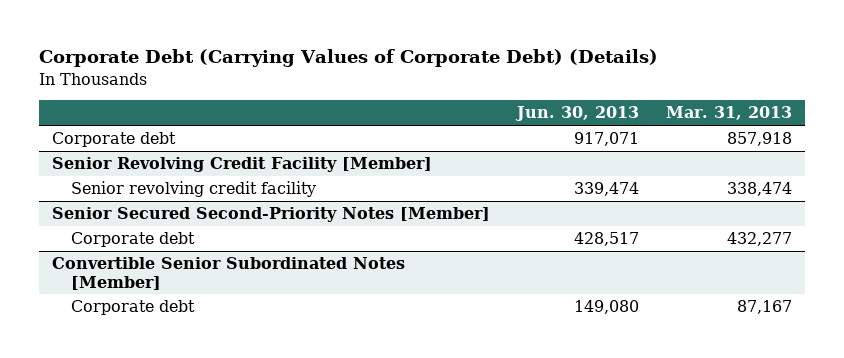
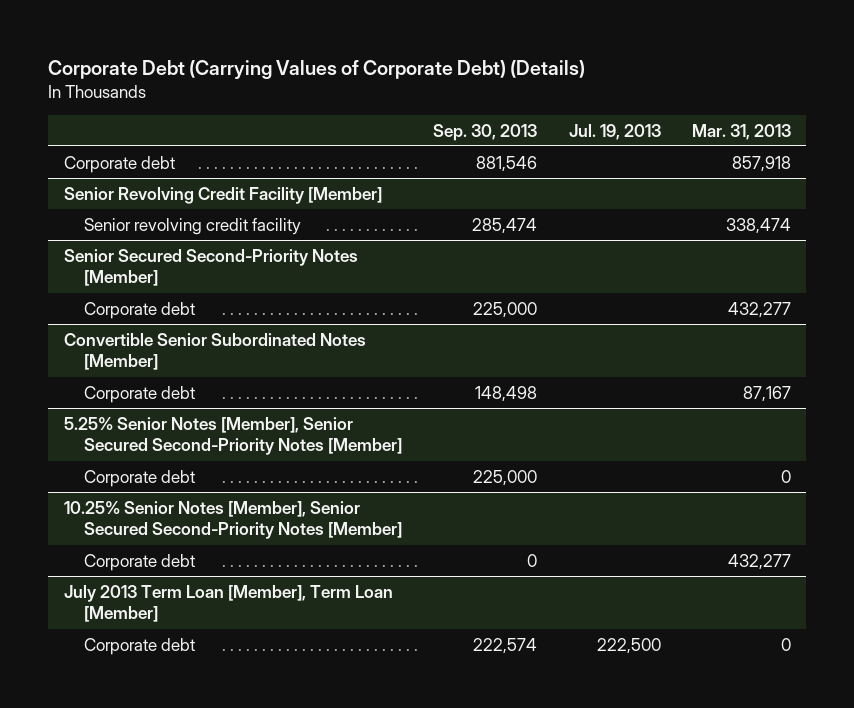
- | Jun. 30, 2013 | Mar. 31, 2013
+ | Sep. 30, 2013 | Jul. 19, 2013 | Mar. 31, 2013
+ 5.25% Senior Notes [Member], Senior Secured Second-Priority Notes [Member]
+ Corporate debt | 225,000 | | 0
+ 10.25% Senior Notes [Member], Senior Secured Second-Priority Notes [Member]
+ Corporate debt | 0 | | 432,277
+ July 2013 Term Loan [Member], Term Loan [Member]
+ Corporate debt | 222,574 | 222,500 | 0

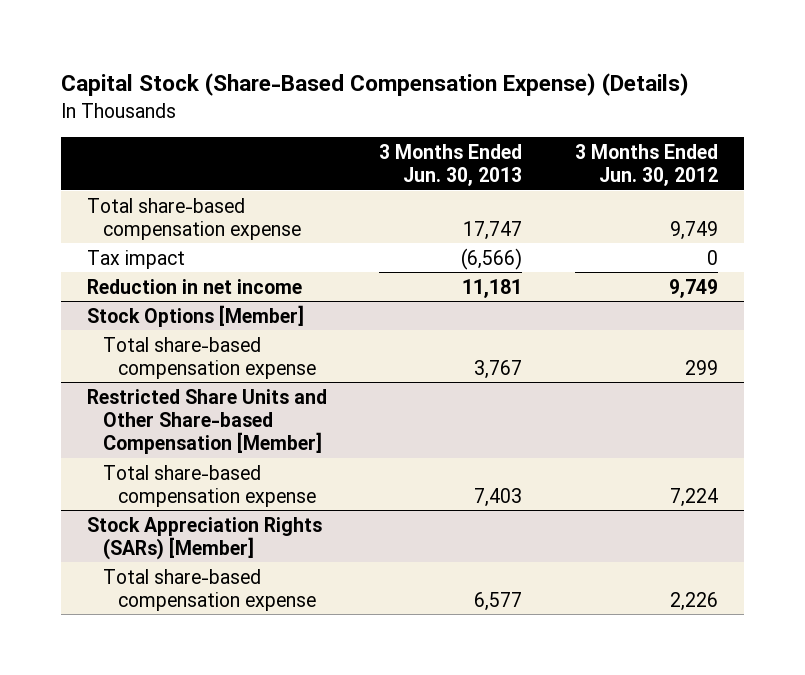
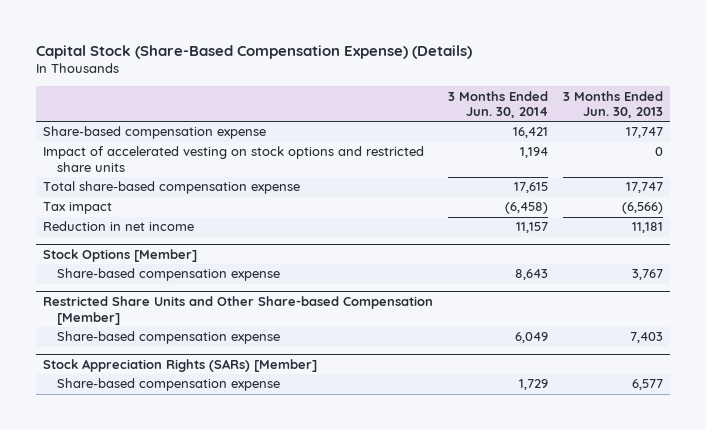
- | 3 Months Ended Jun. 30, 2013 | 3 Months Ended Jun. 30, 2012
+ | 3 Months Ended Jun. 30, 2014 | 3 Months Ended Jun. 30, 2013
+ Share-based compensation expense | 16,421 | 17,747
+ Impact of accelerated vesting on stock options and restricted share units | 1,194 | 0
@ Stock Options [Member]
- Total share-based compensation expense | 3,767 | 299
+ Share-based compensation expense | 8,643 | 3,767
@ Restricted Share Units and Other Share-based Compensation [Member]
- Total share-based compensation expense | 7,403 | 7,224
+ Share-based compensation expense | 6,049 | 7,403
@ Stock Appreciation Rights (SARs) [Member]
- Total share-based compensation expense | 6,577 | 2,226
+ Share-based compensation expense | 1,729 | 6,577

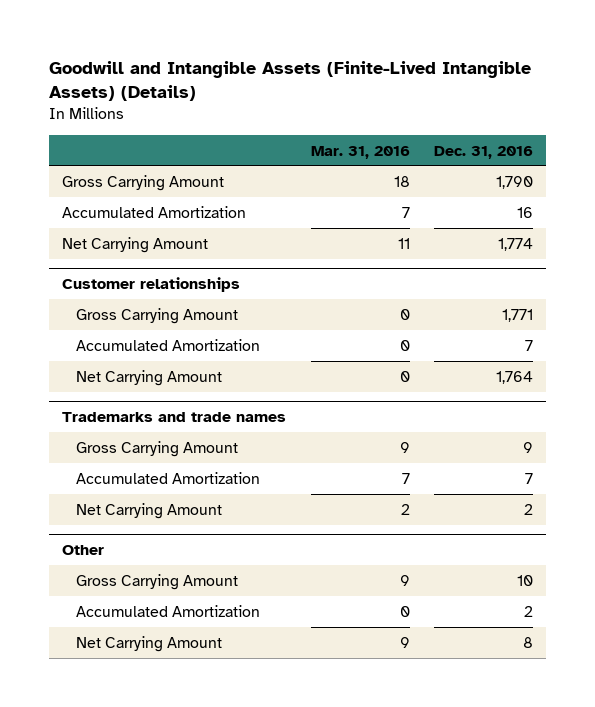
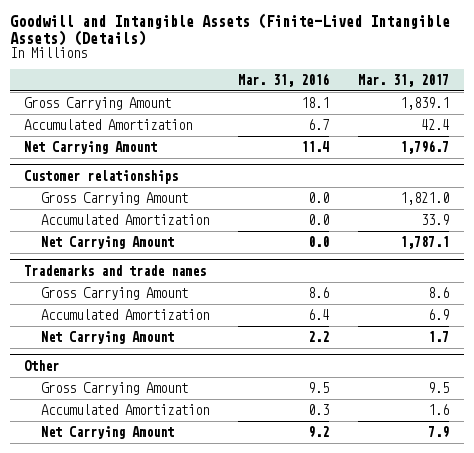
- | Mar. 31, 2016 | Dec. 31, 2016
+ | Mar. 31, 2016 | Mar. 31, 2017
- Gross Carrying Amount | 18 | 1,790
- Accumulated Amortization | 7 | 16
- Net Carrying Amount | 11 | 1,774
+ Gross Carrying Amount | 18.1 | 1,839.1
+ Accumulated Amortization | 6.7 | 42.4
+ Net Carrying Amount | 11.4 | 1,796.7
@ Customer relationships
- Gross Carrying Amount | 0 | 1,771
- Accumulated Amortization | 0 | 7
- Net Carrying Amount | 0 | 1,764
+ Gross Carrying Amount | 0.0 | 1,821.0
+ Accumulated Amortization | 0.0 | 33.9
+ Net Carrying Amount | 0.0 | 1,787.1
@ Trademarks and trade names
- Gross Carrying Amount | 9 | 9
- Accumulated Amortization | 7 | 7
- Net Carrying Amount | 2 | 2
+ Gross Carrying Amount | 8.6 | 8.6
+ Accumulated Amortization | 6.4 | 6.9
+ Net Carrying Amount | 2.2 | 1.7
@ Other
- Gross Carrying Amount | 9 | 10
- Accumulated Amortization | 0 | 2
- Net Carrying Amount | 9 | 8
+ Gross Carrying Amount | 9.5 | 9.5
+ Accumulated Amortization | 0.3 | 1.6
+ Net Carrying Amount | 9.2 | 7.9

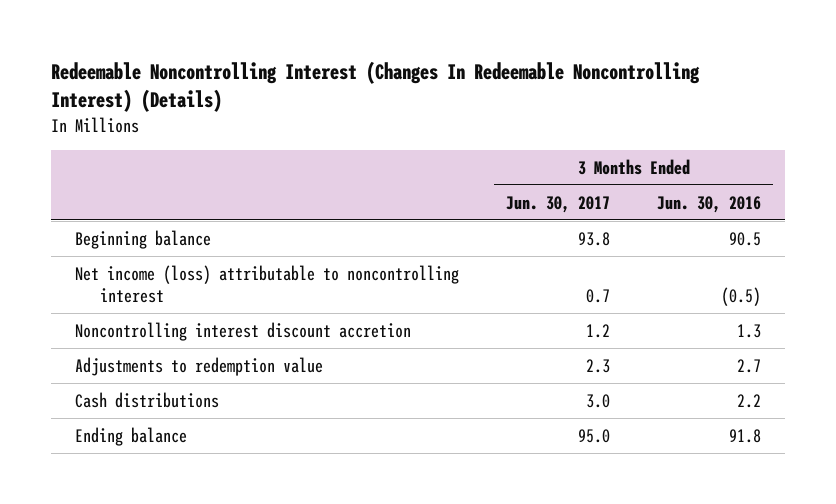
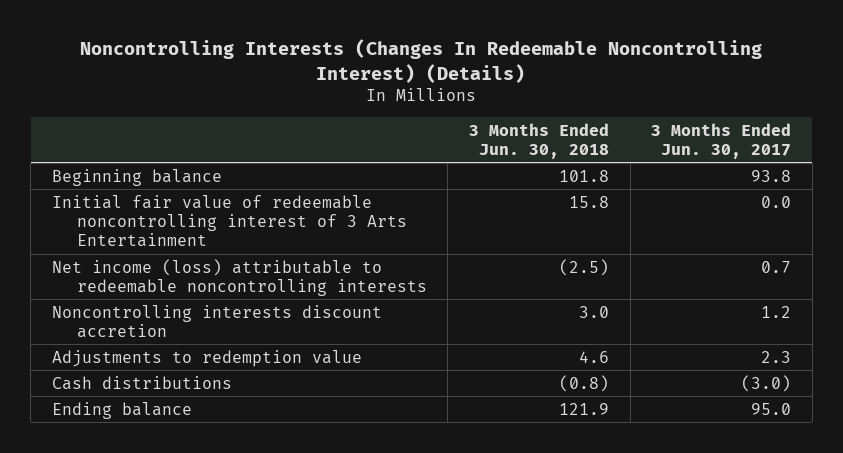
- Redeemable Noncontrolling Interest (Changes In Redeemable Noncontrolling Interest) (Details)
+ Noncontrolling Interests (Changes In Redeemable Noncontrolling Interest) (Details)
- | 3 Months Ended Jun. 30, 2017 | 3 Months Ended Jun. 30, 2016
+ | 3 Months Ended Jun. 30, 2018 | 3 Months Ended Jun. 30, 2017
- Net income (loss) attributable to noncontrolling interest | 0.7 | (0.5)
- Noncontrolling interest discount accretion | 1.2 | 1.3
+ Initial fair value of redeemable noncontrolling interest of 3 Arts Entertainment | 15.8 | 0.0
+ Net income (loss) attributable to redeemable noncontrolling interests | (2.5) | 0.7
+ Noncontrolling interests discount accretion | 3.0 | 1.2
- Cash distributions | 3.0 | 2.2
+ Cash distributions | (0.8) | (3.0)

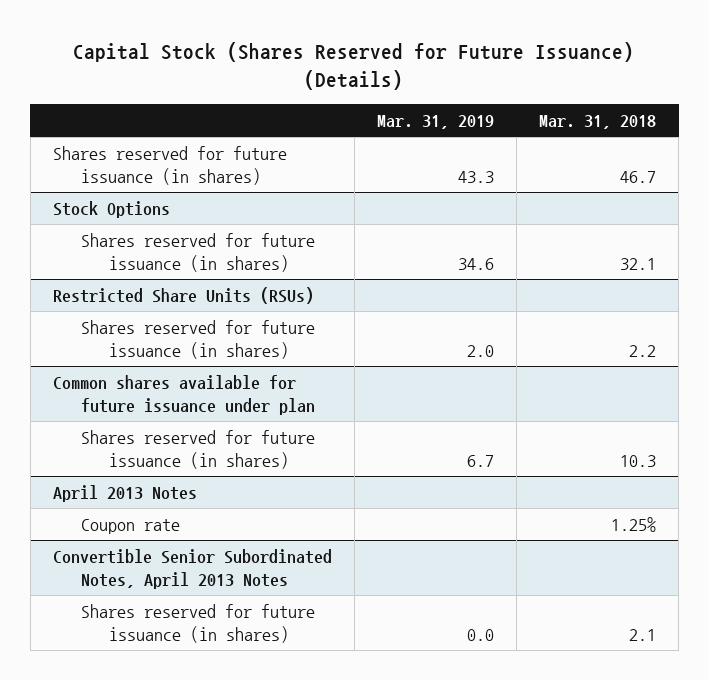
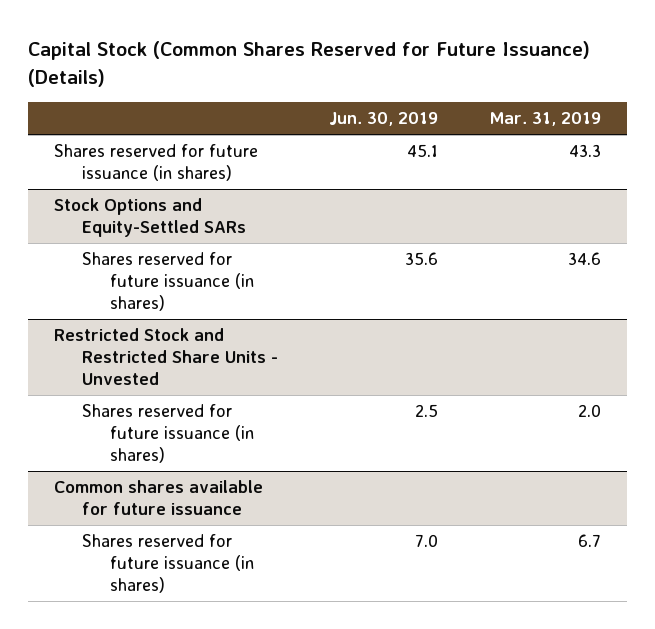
- Capital Stock (Shares Reserved for Future Issuance) (Details)
+ Capital Stock (Common Shares Reserved for Future Issuance) (Details)
- | Mar. 31, 2019 | Mar. 31, 2018
+ | Jun. 30, 2019 | Mar. 31, 2019
- Stock Options
+ Stock Options and Equity-Settled SARs
- Restricted Share Units (RSUs)
+ Restricted Stock and Restricted Share Units - Unvested
- Common shares available for future issuance under plan
+ Common shares available for future issuance
- April 2013 Notes
- Coupon rate | | 1.25%
- Convertible Senior Subordinated Notes, April 2013 Notes
- Shares reserved for future issuance (in shares) | 0.0 | 2.1

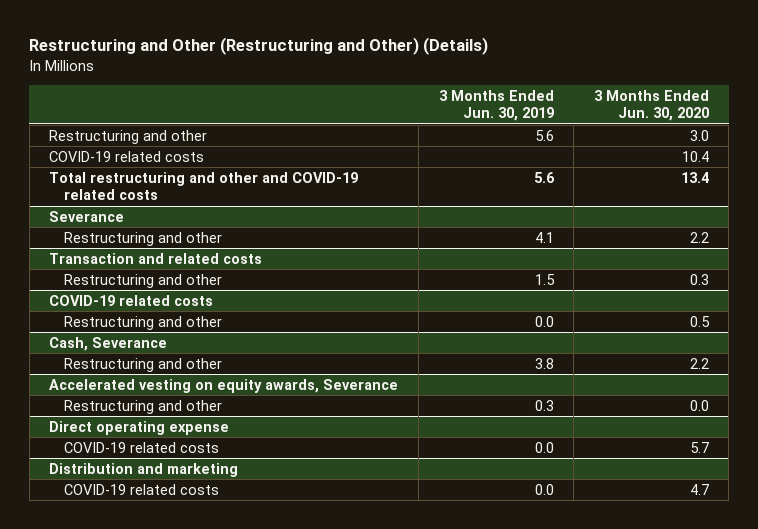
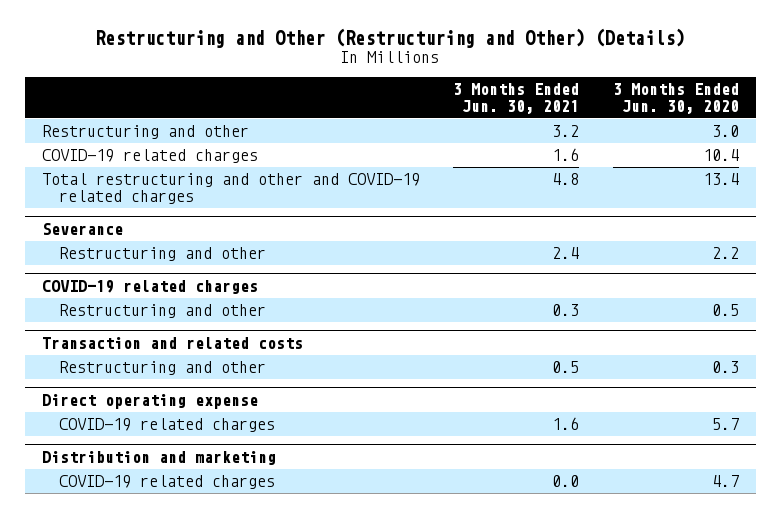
- | 3 Months Ended Jun. 30, 2019 | 3 Months Ended Jun. 30, 2020
+ | 3 Months Ended Jun. 30, 2021 | 3 Months Ended Jun. 30, 2020
- COVID-19 related costs | | 10.4
- Total restructuring and other and COVID-19 related costs | 5.6 | 13.4
+ COVID-19 related charges | 1.6 | 10.4
+ Total restructuring and other and COVID-19 related charges | 4.8 | 13.4
+ COVID-19 related charges
+ Restructuring and other | 0.3 | 0.5
- COVID-19 related costs
- Restructuring and other | 0.0 | 0.5
- Cash, Severance
- Restructuring and other | 3.8 | 2.2
- Accelerated vesting on equity awards, Severance
- Restructuring and other | 0.3 | 0.0
@ Direct operating expense
- COVID-19 related costs | 0.0 | 5.7
+ COVID-19 related charges | 1.6 | 5.7
@ Distribution and marketing
- COVID-19 related costs | 0.0 | 4.7
+ COVID-19 related charges | 0.0 | 4.7

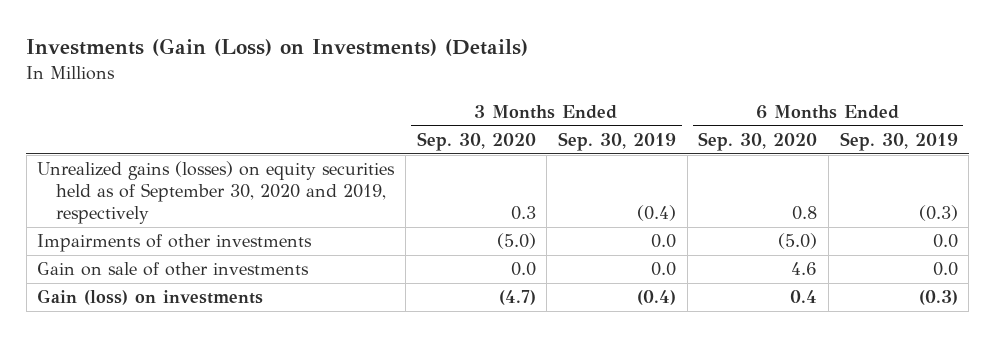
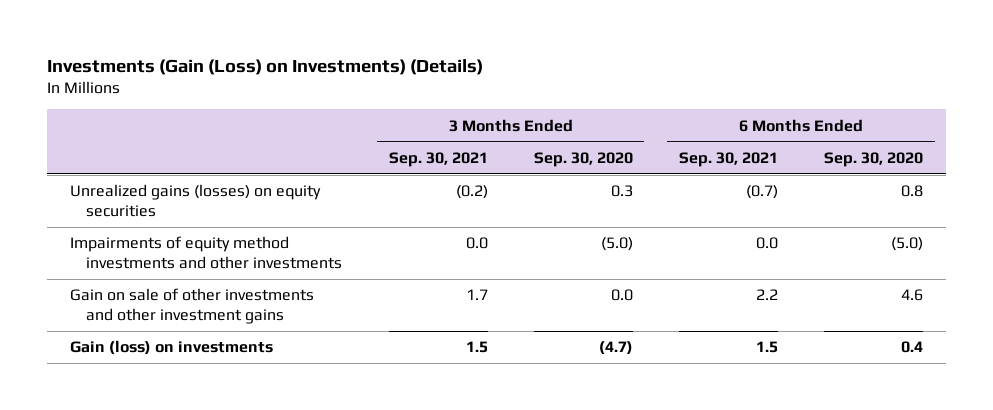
- | 3 Months Ended Sep. 30, 2020 | 3 Months Ended Sep. 30, 2019 | 6 Months Ended Sep. 30, 2020 | 6 Months Ended Sep. 30, 2019
+ | 3 Months Ended Sep. 30, 2021 | 3 Months Ended Sep. 30, 2020 | 6 Months Ended Sep. 30, 2021 | 6 Months Ended Sep. 30, 2020
- Unrealized gains (losses) on equity securities held as of September 30, 2020 and 2019, respectively | 0.3 | (0.4) | 0.8 | (0.3)
- Impairments of other investments | (5.0) | 0.0 | (5.0) | 0.0
- Gain on sale of other investments | 0.0 | 0.0 | 4.6 | 0.0
+ Unrealized gains (losses) on equity securities | (0.2) | 0.3 | (0.7) | 0.8
+ Impairments of equity method investments and other investments | 0.0 | (5.0) | 0.0 | (5.0)
+ Gain on sale of other investments and other investment gains | 1.7 | 0.0 | 2.2 | 4.6

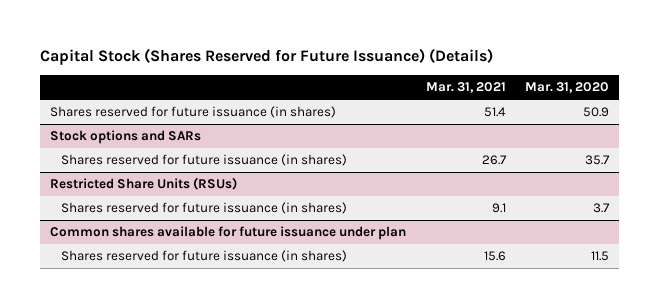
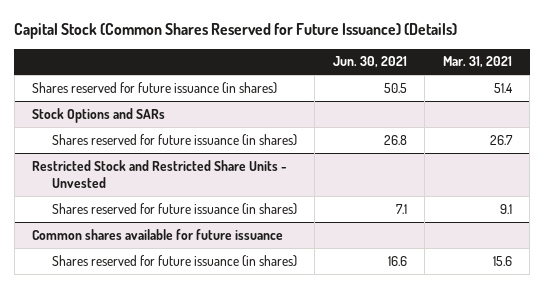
- Capital Stock (Shares Reserved for Future Issuance) (Details)
+ Capital Stock (Common Shares Reserved for Future Issuance) (Details)
- | Mar. 31, 2021 | Mar. 31, 2020
+ | Jun. 30, 2021 | Mar. 31, 2021
- Stock options and SARs
+ Stock Options and SARs
- Restricted Share Units (RSUs)
+ Restricted Stock and Restricted Share Units - Unvested
- Common shares available for future issuance under plan
+ Common shares available for future issuance

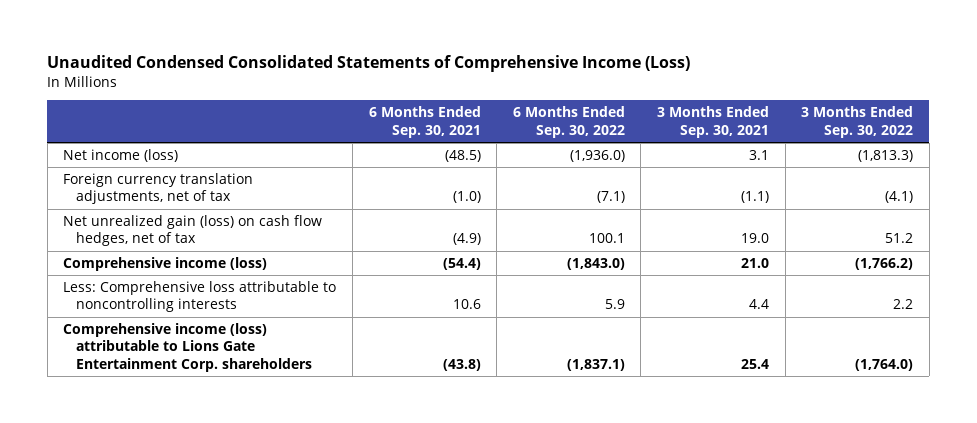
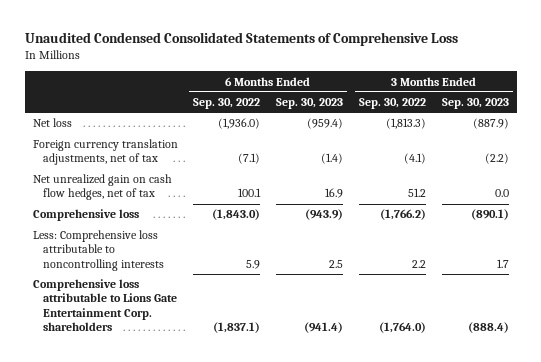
- Unaudited Condensed Consolidated Statements of Comprehensive Income (Loss)
+ Unaudited Condensed Consolidated Statements of Comprehensive Loss
- | 6 Months Ended Sep. 30, 2021 | 6 Months Ended Sep. 30, 2022 | 3 Months Ended Sep. 30, 2021 | 3 Months Ended Sep. 30, 2022
+ | 6 Months Ended Sep. 30, 2022 | 6 Months Ended Sep. 30, 2023 | 3 Months Ended Sep. 30, 2022 | 3 Months Ended Sep. 30, 2023
- Net income (loss) | (48.5) | (1,936.0) | 3.1 | (1,813.3)
+ Net loss | (1,936.0) | (959.4) | (1,813.3) | (887.9)
- Net unrealized gain (loss) on cash flow hedges, net of tax | (4.9) | 100.1 | 19.0 | 51.2
- Comprehensive income (loss) | (54.4) | (1,843.0) | 21.0 | (1,766.2)
+ Net unrealized gain on cash flow hedges, net of tax | 100.1 | 16.9 | 51.2 | 0.0
+ Comprehensive loss | (1,843.0) | (943.9) | (1,766.2) | (890.1)
- Comprehensive income (loss) attributable to Lions Gate Entertainment Corp. shareholders | (43.8) | (1,837.1) | 25.4 | (1,764.0)
+ Comprehensive loss attributable to Lions Gate Entertainment Corp. shareholders | (1,837.1) | (941.4) | (1,764.0) | (888.4)

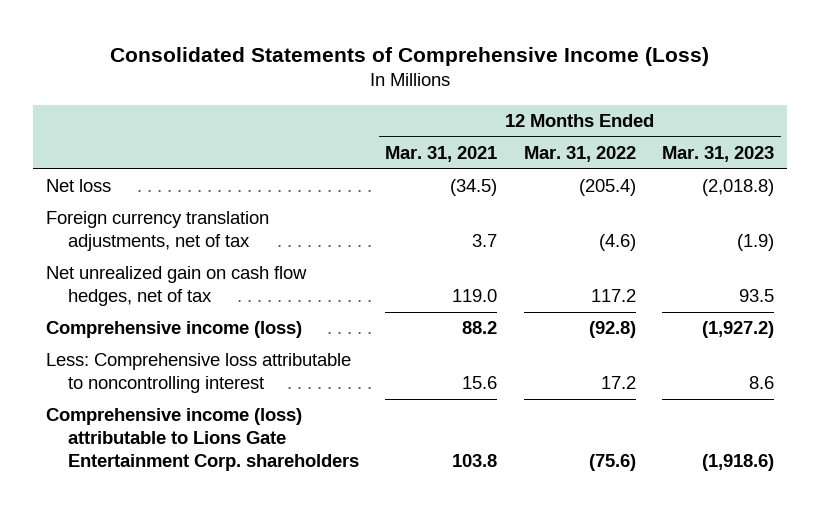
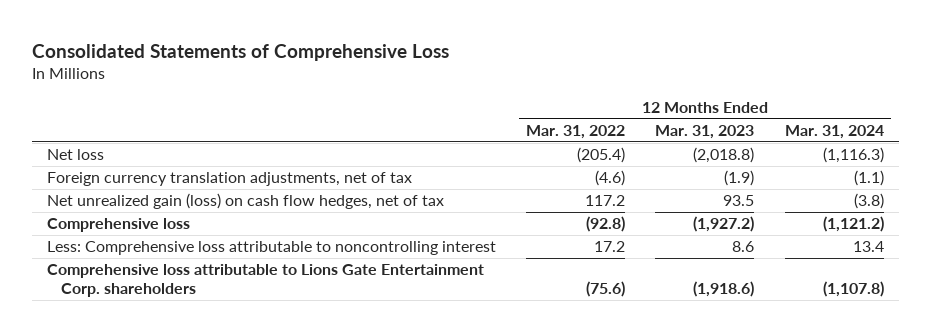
- Consolidated Statements of Comprehensive Income (Loss)
+ Consolidated Statements of Comprehensive Loss
- | 12 Months Ended Mar. 31, 2021 | 12 Months Ended Mar. 31, 2022 | 12 Months Ended Mar. 31, 2023
+ | 12 Months Ended Mar. 31, 2022 | 12 Months Ended Mar. 31, 2023 | 12 Months Ended Mar. 31, 2024
- Net unrealized gain on cash flow hedges, net of tax | 119.0 | 117.2 | 93.5
- Comprehensive income (loss) | 88.2 | (92.8) | (1,927.2)
+ Net unrealized gain (loss) on cash flow hedges, net of tax | 117.2 | 93.5 | (3.8)
+ Comprehensive loss | (92.8) | (1,927.2) | (1,121.2)
- Comprehensive income (loss) attributable to Lions Gate Entertainment Corp. shareholders | 103.8 | (75.6) | (1,918.6)
+ Comprehensive loss attributable to Lions Gate Entertainment Corp. shareholders | (75.6) | (1,918.6) | (1,107.8)

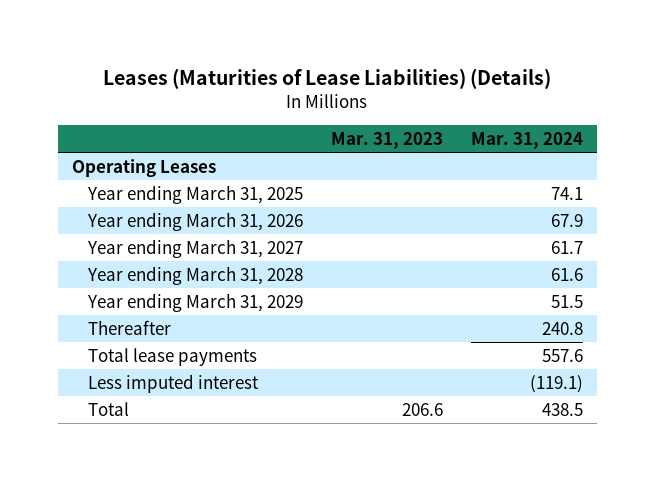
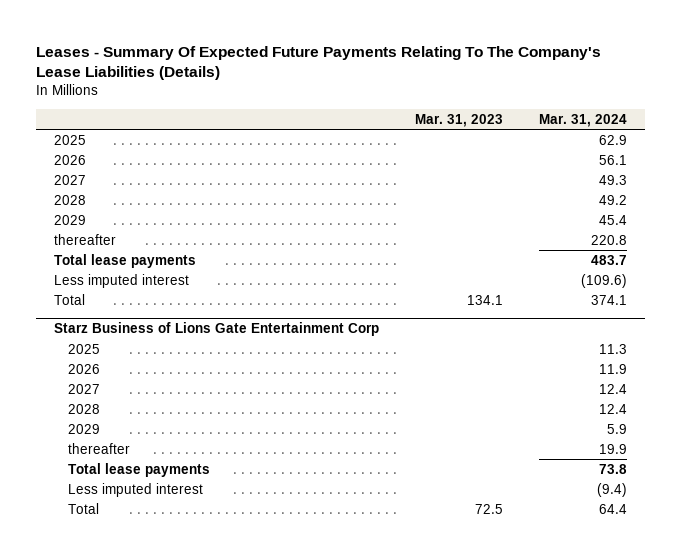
- Leases (Maturities of Lease Liabilities) (Details)
+ Leases - Summary Of Expected Future Payments Relating To The Company's Lease Liabilities (Details)
- Operating Leases
- Year ending March 31, 2025 | | 74.1
- Year ending March 31, 2026 | | 67.9
- Year ending March 31, 2027 | | 61.7
- Year ending March 31, 2028 | | 61.6
- Year ending March 31, 2029 | | 51.5
- Thereafter | | 240.8
- Total lease payments | | 557.6
- Less imputed interest | | (119.1)
- Total | 206.6 | 438.5
+ 2025 | | 62.9
+ 2026 | | 56.1
+ 2027 | | 49.3
+ 2028 | | 49.2
+ 2029 | | 45.4
+ thereafter | | 220.8
+ Total lease payments | | 483.7
+ Less imputed interest | | (109.6)
+ Total | 134.1 | 374.1
+ Starz Business of Lions Gate Entertainment Corp
+ 2025 | | 11.3
+ 2026 | | 11.9
+ 2027 | | 12.4
+ 2028 | | 12.4
+ 2029 | | 5.9
+ thereafter | | 19.9
+ Total lease payments | | 73.8
+ Less imputed interest | | (9.4)
+ Total | 72.5 | 64.4

